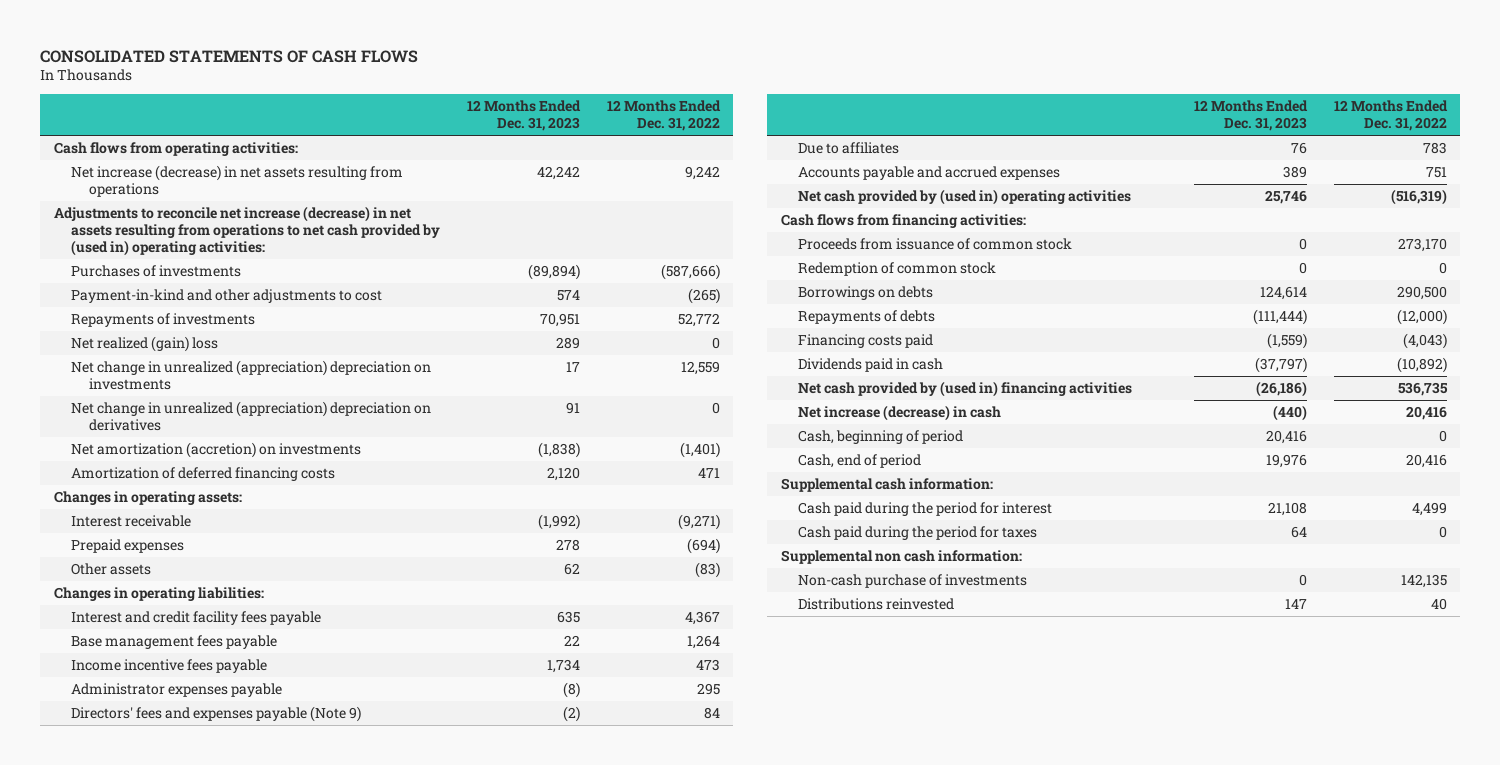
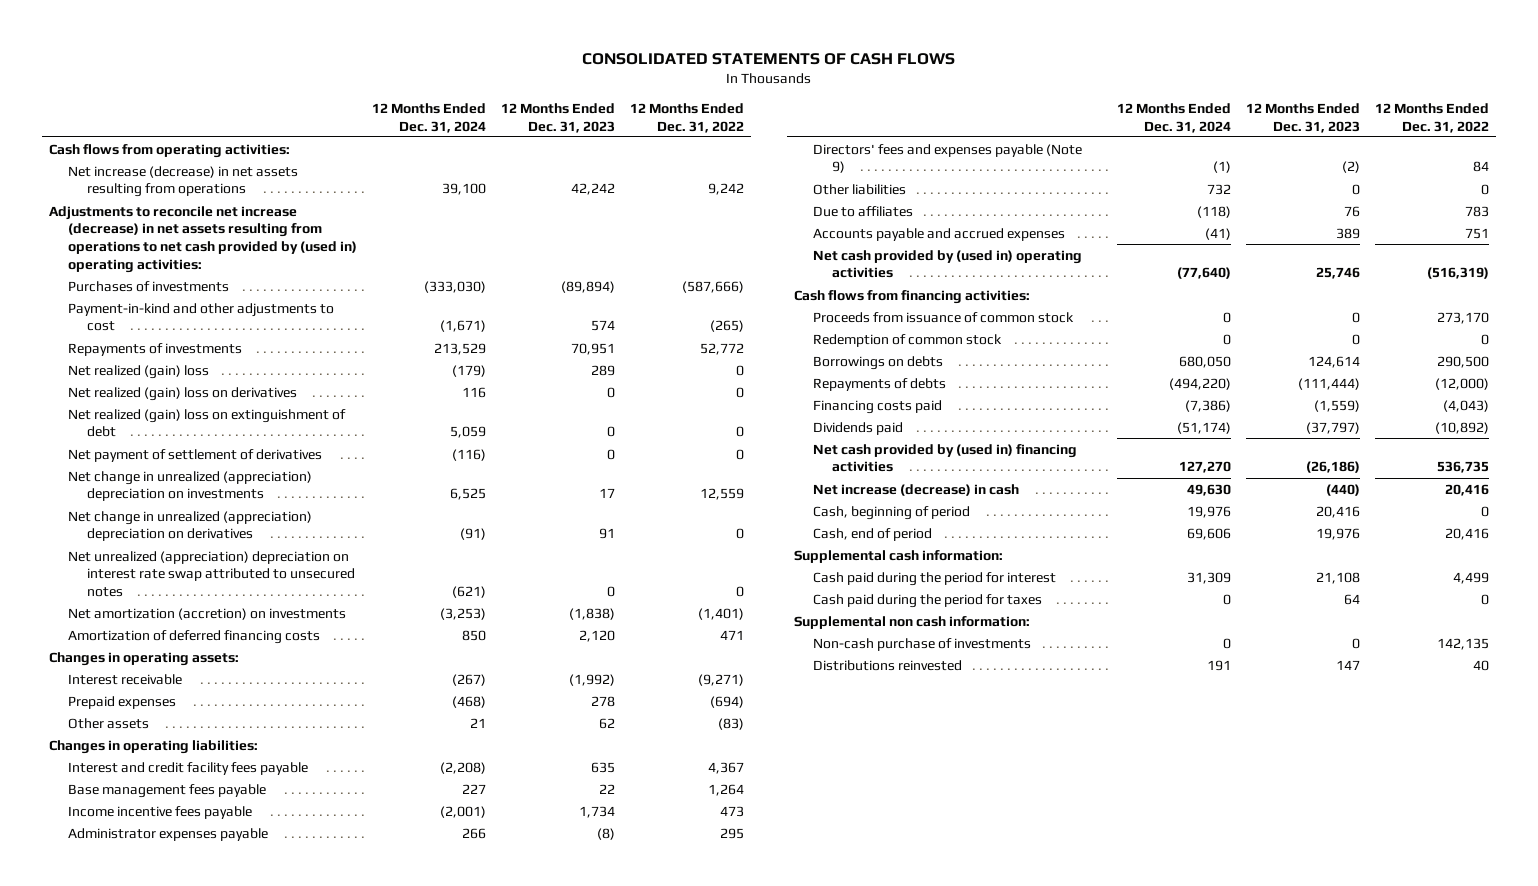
- | 12 Months Ended Dec. 31, 2023 | 12 Months Ended Dec. 31, 2022
+ | 12 Months Ended Dec. 31, 2024 | 12 Months Ended Dec. 31, 2023 | 12 Months Ended Dec. 31, 2022
+ Net realized (gain) loss on derivatives | 116 | 0 | 0
+ Net realized (gain) loss on extinguishment of debt | 5,059 | 0 | 0
+ Net payment of settlement of derivatives | (116) | 0 | 0
+ Net unrealized (appreciation) depreciation on interest rate swap attributed to unsecured notes | (621) | 0 | 0
+ Other liabilities | 732 | 0 | 0
- Dividends paid in cash | (37,797) | (10,892)
+ Dividends paid | (51,174) | (37,797) | (10,892)

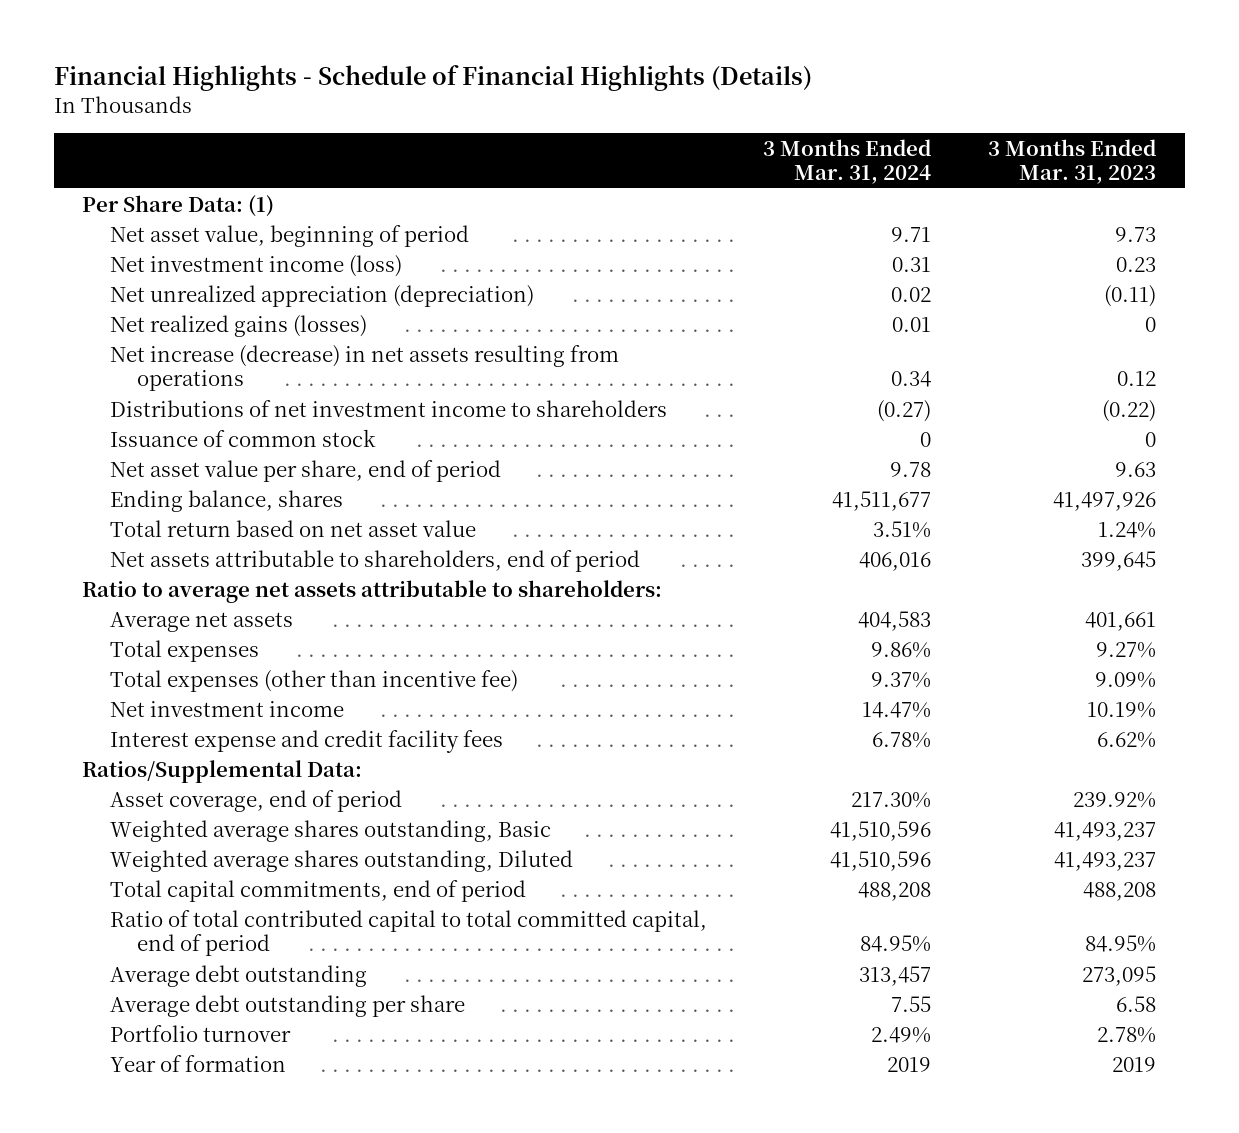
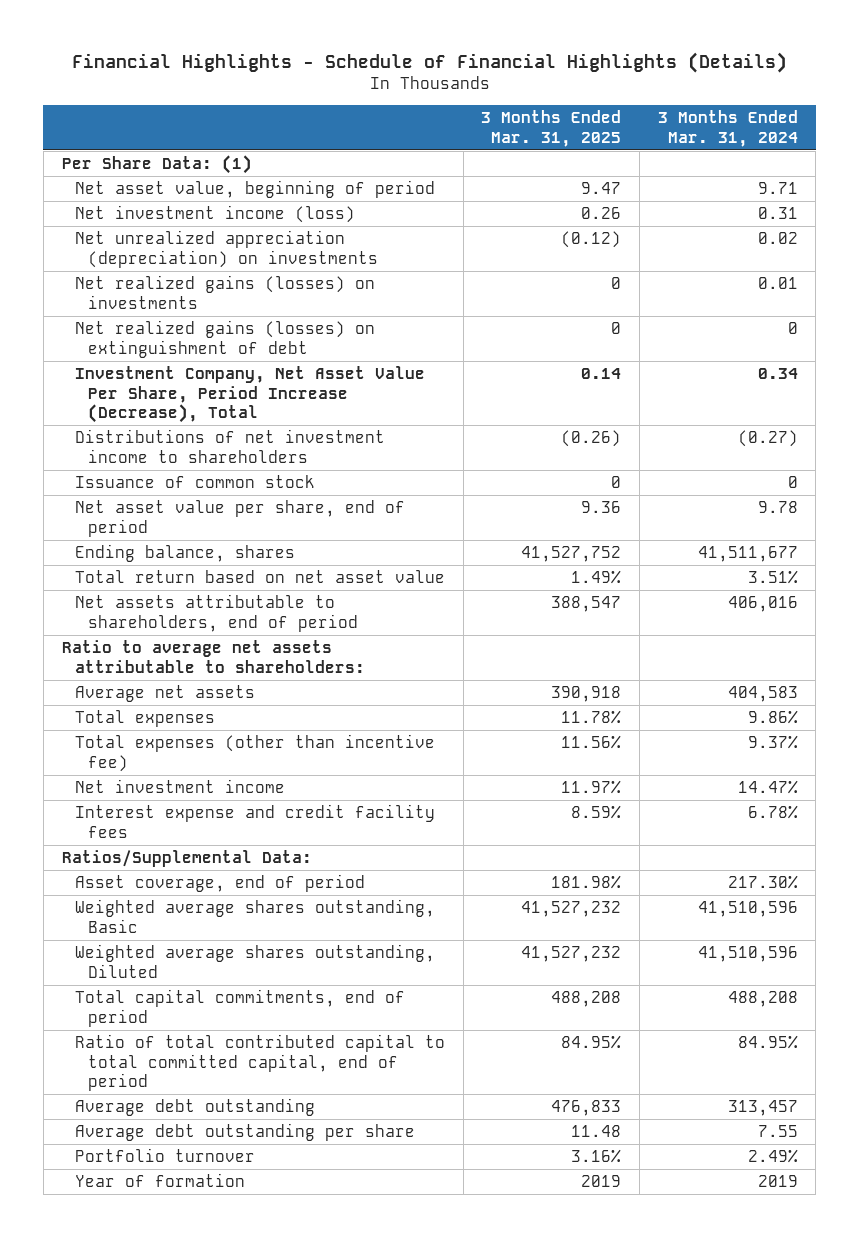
- | 3 Months Ended Mar. 31, 2024 | 3 Months Ended Mar. 31, 2023
+ | 3 Months Ended Mar. 31, 2025 | 3 Months Ended Mar. 31, 2024
- Net unrealized appreciation (depreciation) | 0.02 | (0.11)
- Net realized gains (losses) | 0.01 | 0
- Net increase (decrease) in net assets resulting from operations | 0.34 | 0.12
+ Net unrealized appreciation (depreciation) on investments | (0.12) | 0.02
+ Net realized gains (losses) on investments | 0 | 0.01
+ Net realized gains (losses) on extinguishment of debt | 0 | 0
+ Investment Company, Net Asset Value Per Share, Period Increase (Decrease), Total | 0.14 | 0.34

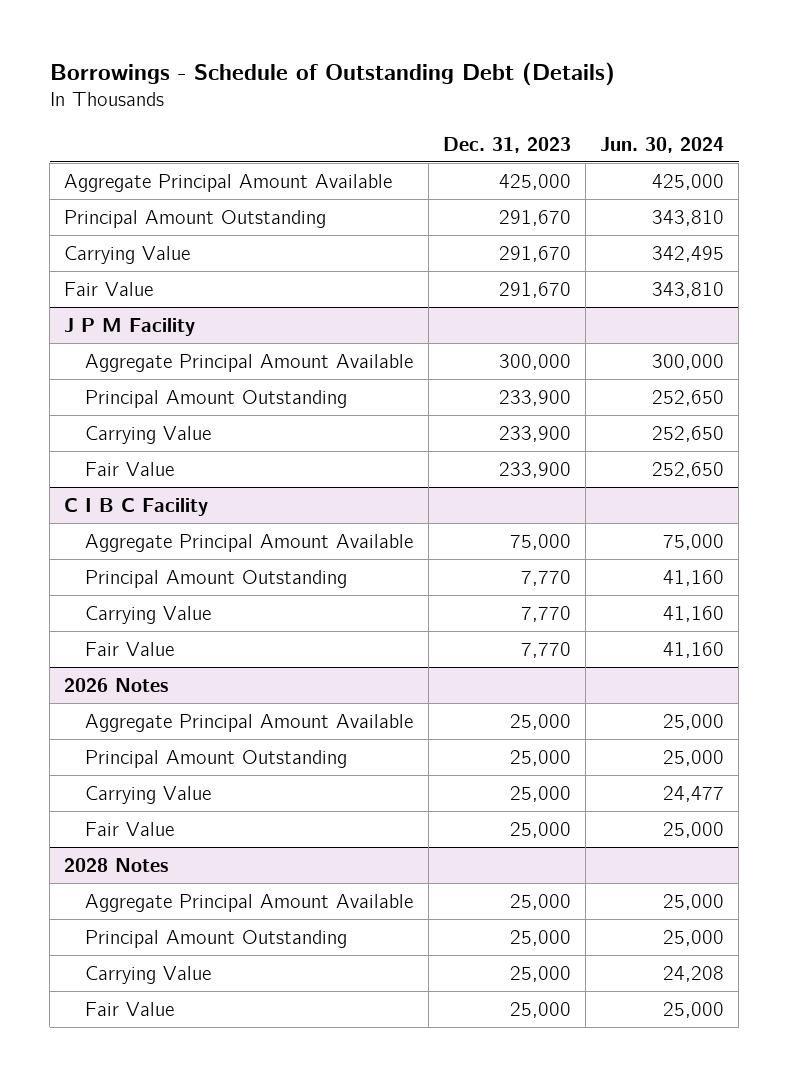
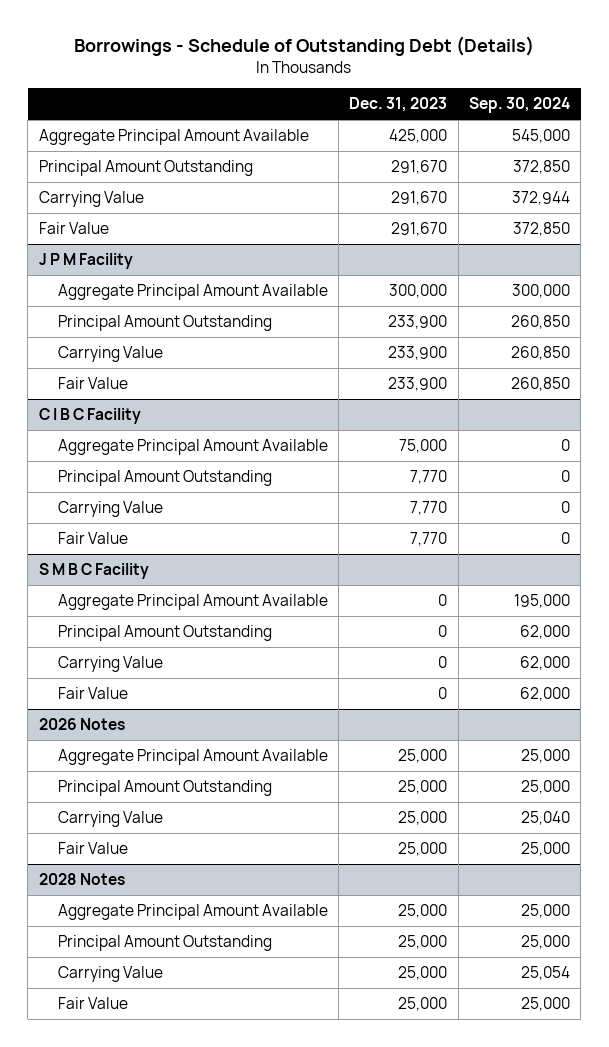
- | Dec. 31, 2023 | Jun. 30, 2024
+ | Dec. 31, 2023 | Sep. 30, 2024
+ S M B C Facility
+ Aggregate Principal Amount Available | 0 | 195,000
+ Principal Amount Outstanding | 0 | 62,000
+ Carrying Value | 0 | 62,000
+ Fair Value | 0 | 62,000

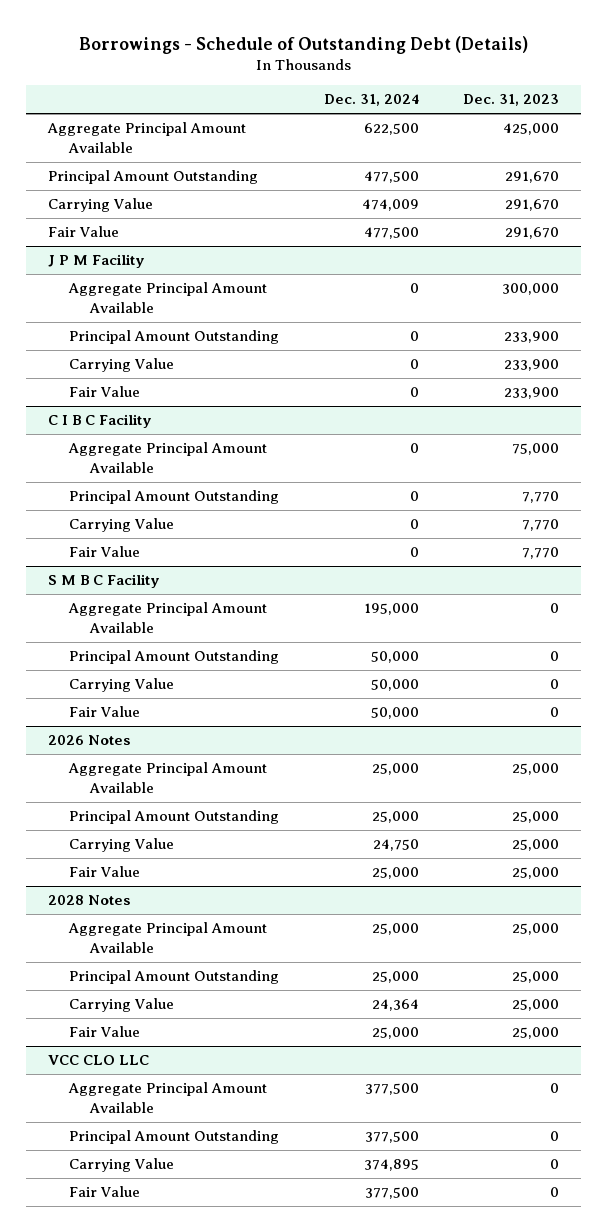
- | Dec. 31, 2023 | Sep. 30, 2024
+ | Dec. 31, 2024 | Dec. 31, 2023
+ VCC CLO LLC
+ Aggregate Principal Amount Available | 377,500 | 0
+ Principal Amount Outstanding | 377,500 | 0
+ Carrying Value | 374,895 | 0
+ Fair Value | 377,500 | 0

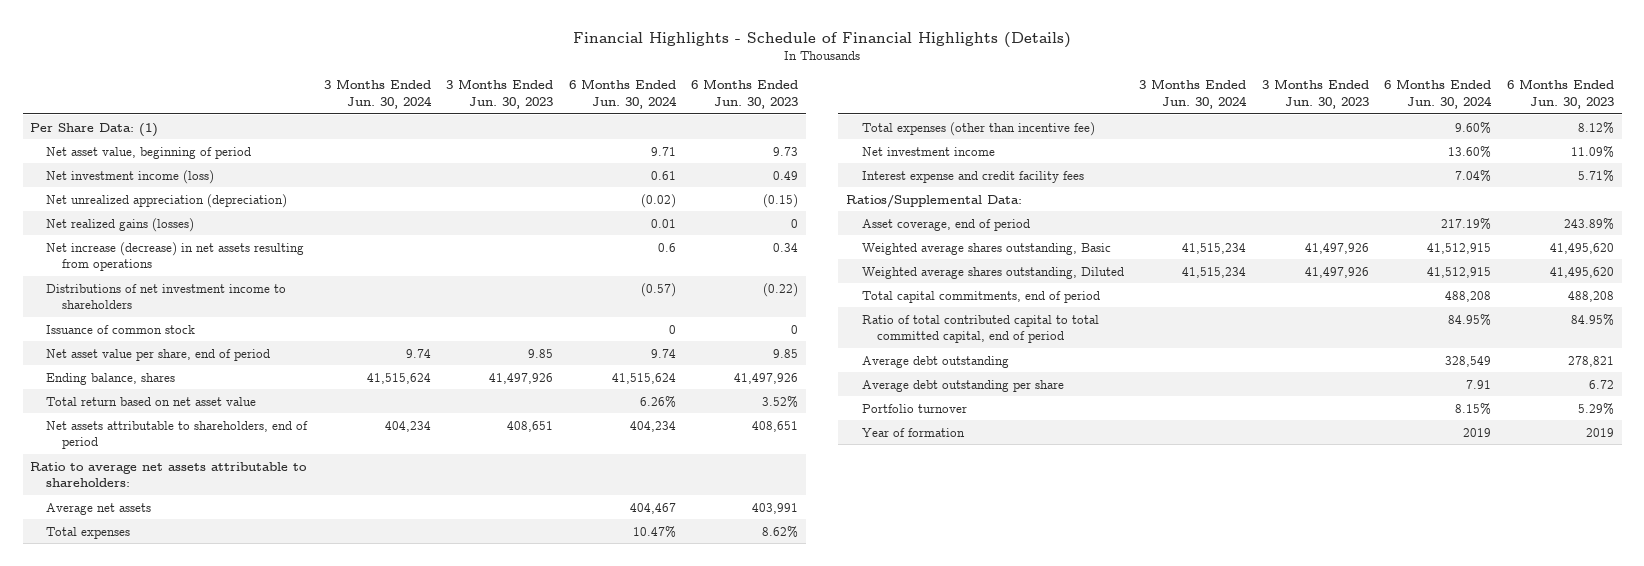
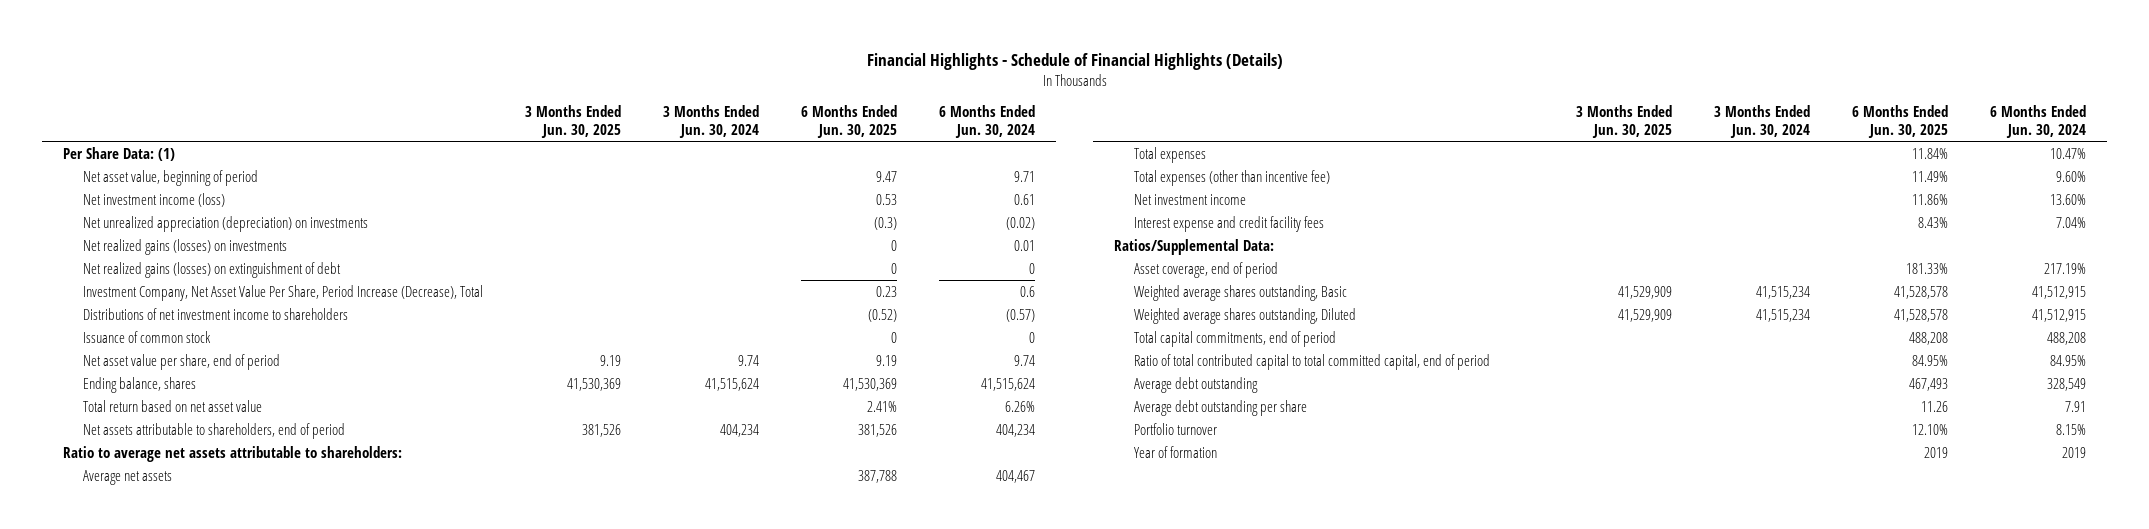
- | 3 Months Ended Jun. 30, 2024 | 3 Months Ended Jun. 30, 2023 | 6 Months Ended Jun. 30, 2024 | 6 Months Ended Jun. 30, 2023
+ | 3 Months Ended Jun. 30, 2025 | 3 Months Ended Jun. 30, 2024 | 6 Months Ended Jun. 30, 2025 | 6 Months Ended Jun. 30, 2024
- Net unrealized appreciation (depreciation) | | | (0.02) | (0.15)
- Net realized gains (losses) | | | 0.01 | 0
- Net increase (decrease) in net assets resulting from operations | | | 0.6 | 0.34
+ Net unrealized appreciation (depreciation) on investments | | | (0.3) | (0.02)
+ Net realized gains (losses) on investments | | | 0 | 0.01
+ Net realized gains (losses) on extinguishment of debt | | | 0 | 0
+ Investment Company, Net Asset Value Per Share, Period Increase (Decrease), Total | | | 0.23 | 0.6

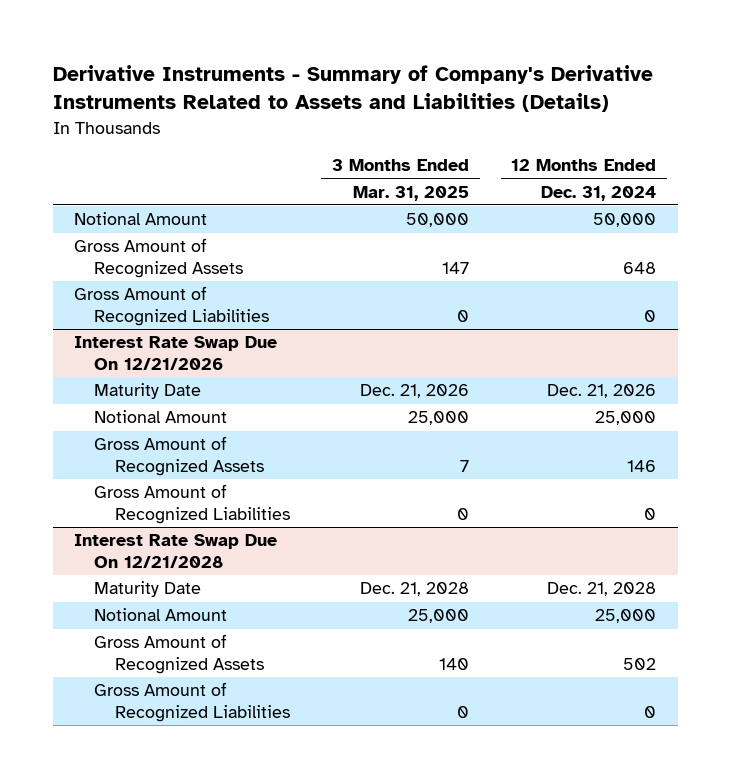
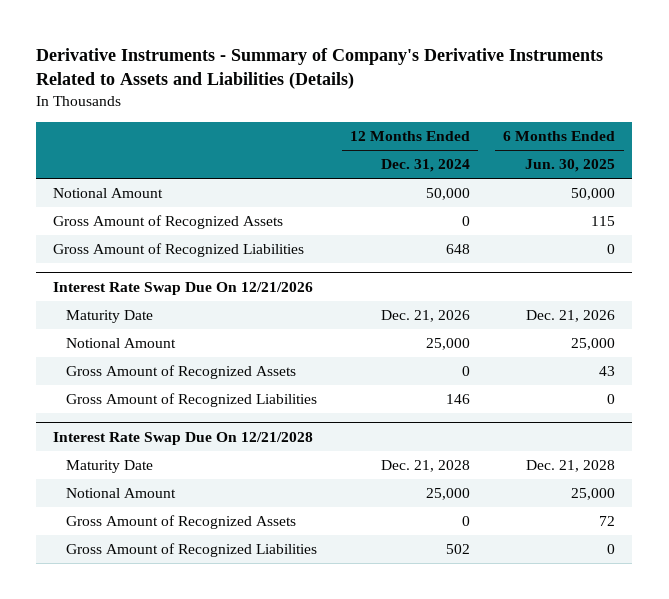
- | 3 Months Ended Mar. 31, 2025 | 12 Months Ended Dec. 31, 2024
+ | 12 Months Ended Dec. 31, 2024 | 6 Months Ended Jun. 30, 2025
- Gross Amount of Recognized Assets | 147 | 648
- Gross Amount of Recognized Liabilities | 0 | 0
+ Gross Amount of Recognized Assets | 0 | 115
+ Gross Amount of Recognized Liabilities | 648 | 0
@ Interest Rate Swap Due On 12/21/2026
- Gross Amount of Recognized Assets | 7 | 146
- Gross Amount of Recognized Liabilities | 0 | 0
+ Gross Amount of Recognized Assets | 0 | 43
+ Gross Amount of Recognized Liabilities | 146 | 0
@ Interest Rate Swap Due On 12/21/2028
- Gross Amount of Recognized Assets | 140 | 502
- Gross Amount of Recognized Liabilities | 0 | 0
+ Gross Amount of Recognized Assets | 0 | 72
+ Gross Amount of Recognized Liabilities | 502 | 0

